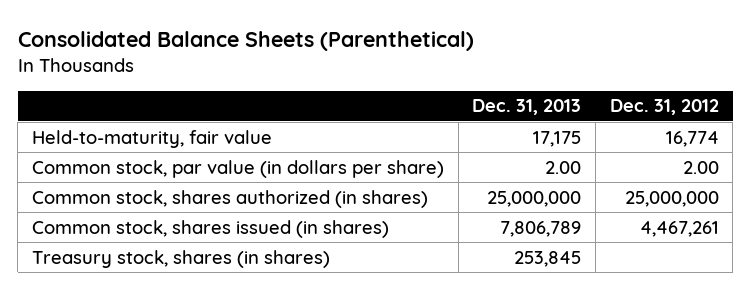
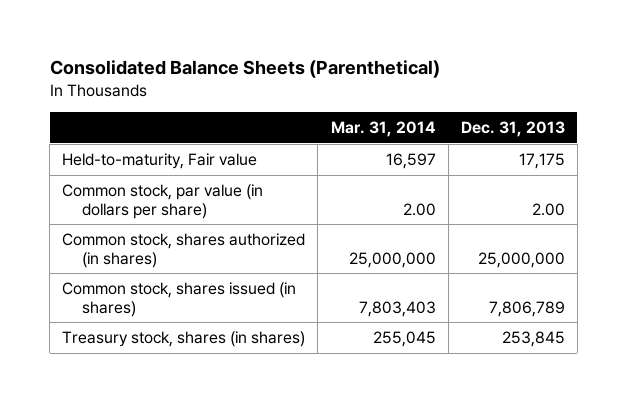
- | Dec. 31, 2013 | Dec. 31, 2012
+ | Mar. 31, 2014 | Dec. 31, 2013
- Held-to-maturity, fair value | 17,175 | 16,774
+ Held-to-maturity, Fair value | 16,597 | 17,175

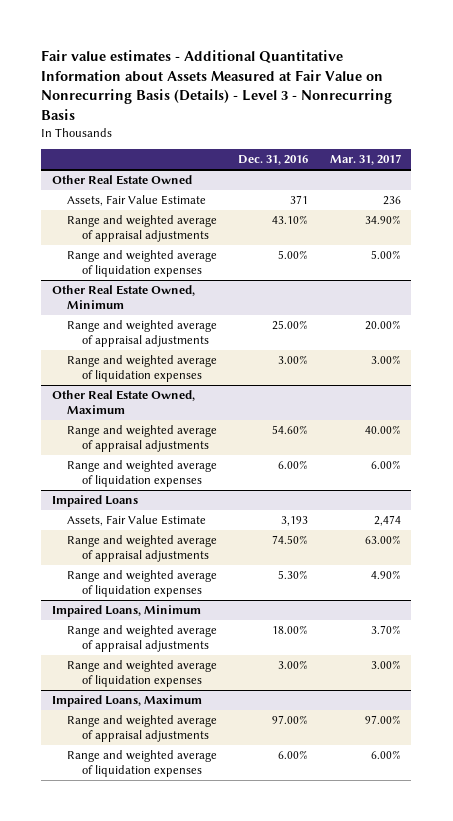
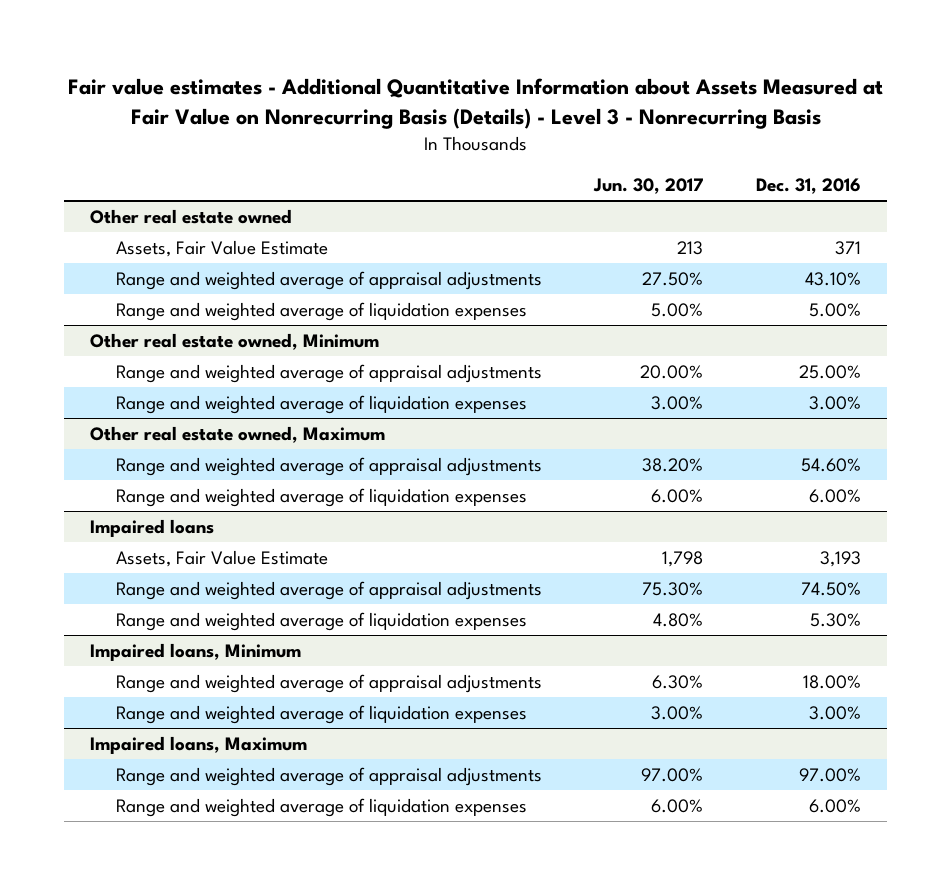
- | Dec. 31, 2016 | Mar. 31, 2017
+ | Jun. 30, 2017 | Dec. 31, 2016
- Other Real Estate Owned
+ Other real estate owned
- Other Real Estate Owned, Minimum
+ Other real estate owned, Minimum
- Other Real Estate Owned, Maximum
+ Other real estate owned, Maximum
- Impaired Loans
+ Impaired loans
- Impaired Loans, Minimum
+ Impaired loans, Minimum
- Impaired Loans, Maximum
+ Impaired loans, Maximum

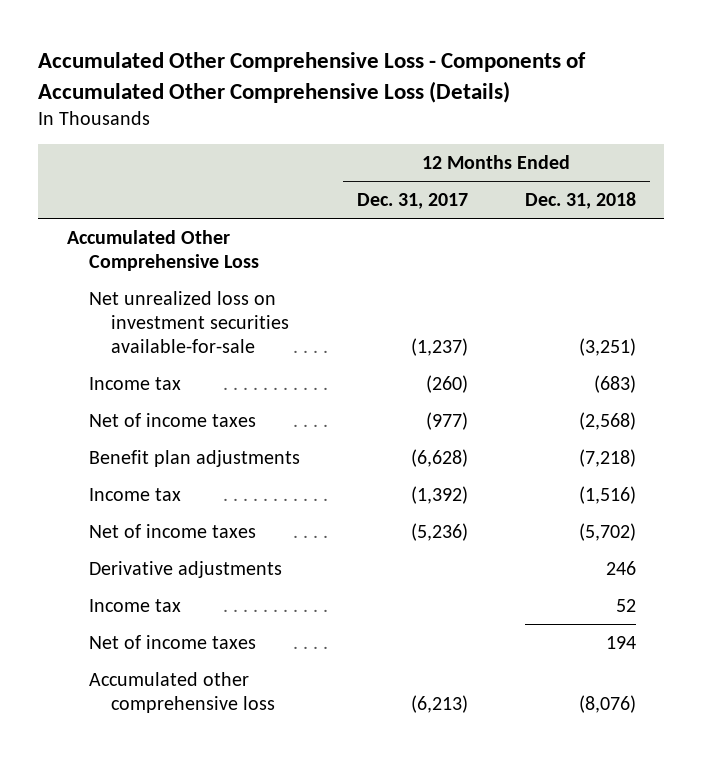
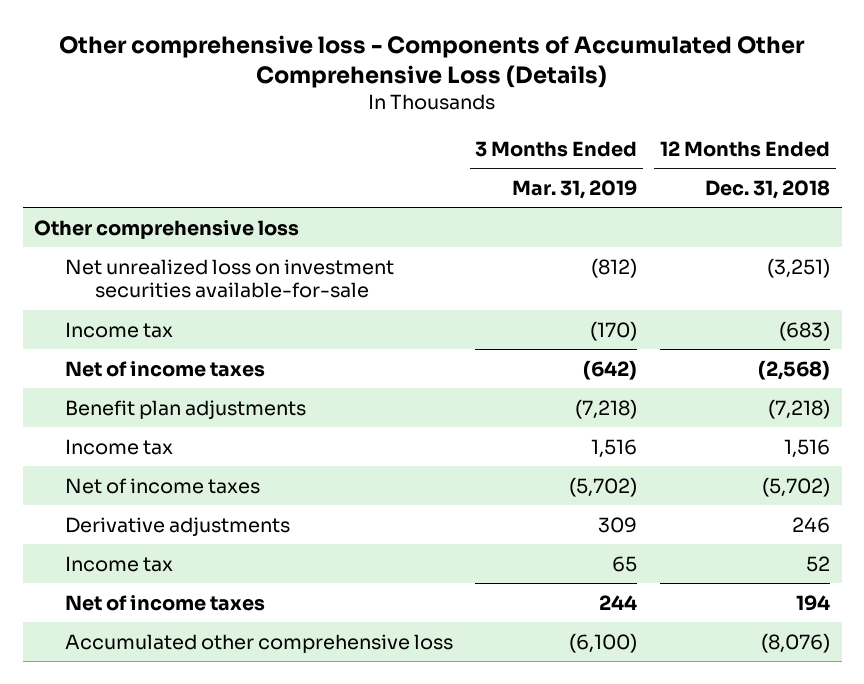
- Accumulated Other Comprehensive Loss - Components of Accumulated Other Comprehensive Loss (Details)
+ Other comprehensive loss - Components of Accumulated Other Comprehensive Loss (Details)
- | 12 Months Ended Dec. 31, 2017 | 12 Months Ended Dec. 31, 2018
+ | 3 Months Ended Mar. 31, 2019 | 12 Months Ended Dec. 31, 2018
- Accumulated Other Comprehensive Loss
+ Other comprehensive loss
- Income tax | (1,392) | (1,516)
+ Income tax | 1,516 | 1,516

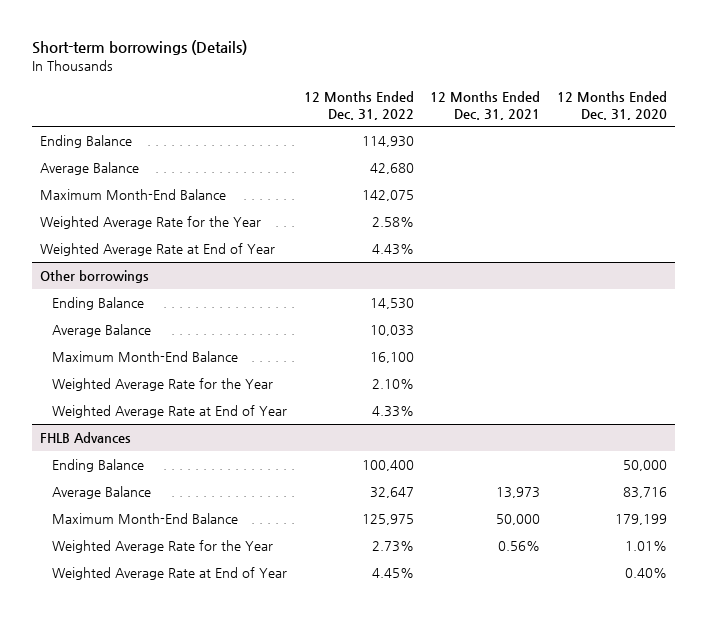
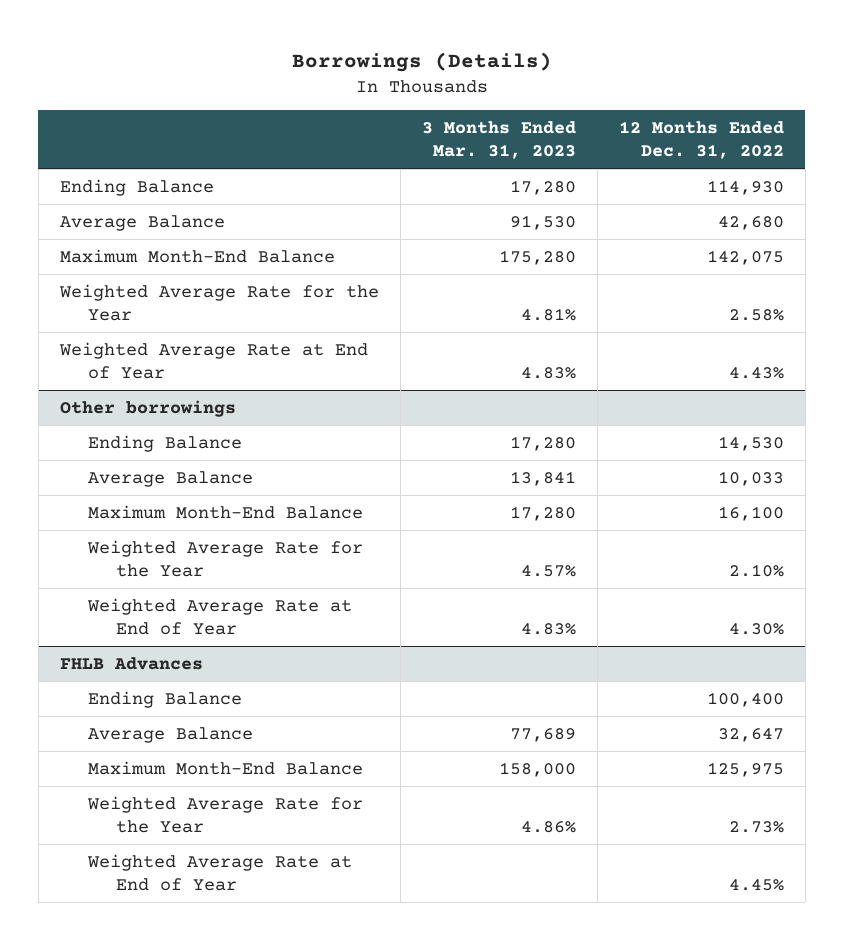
- Short-term borrowings (Details)
+ Borrowings (Details)
- | 12 Months Ended Dec. 31, 2022 | 12 Months Ended Dec. 31, 2021 | 12 Months Ended Dec. 31, 2020
+ | 3 Months Ended Mar. 31, 2023 | 12 Months Ended Dec. 31, 2022
@ Other borrowings
- Weighted Average Rate at End of Year | 4.33% | |
+ Weighted Average Rate at End of Year | 4.83% | 4.30%

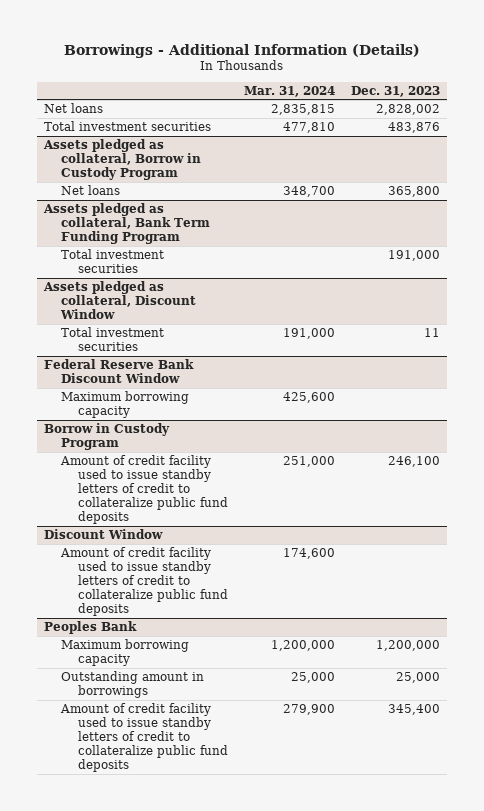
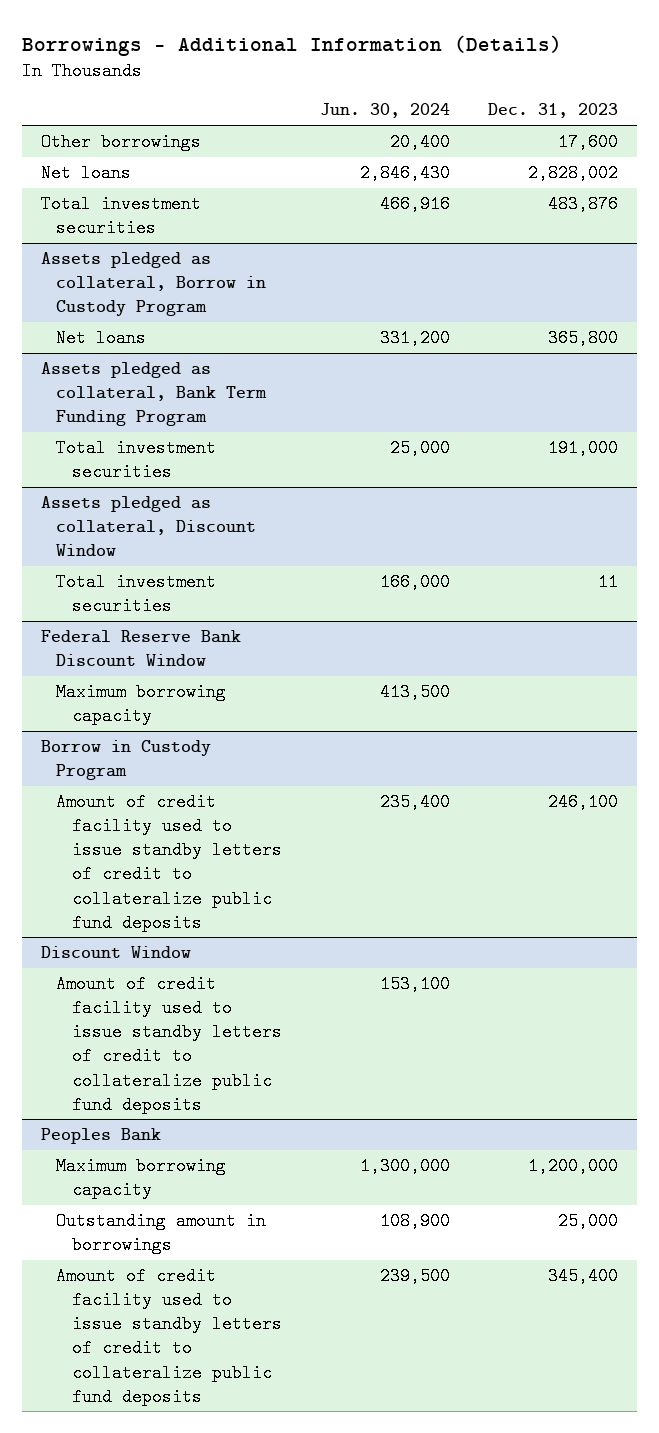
- | Mar. 31, 2024 | Dec. 31, 2023
+ | Jun. 30, 2024 | Dec. 31, 2023
+ Other borrowings | 20,400 | 17,600

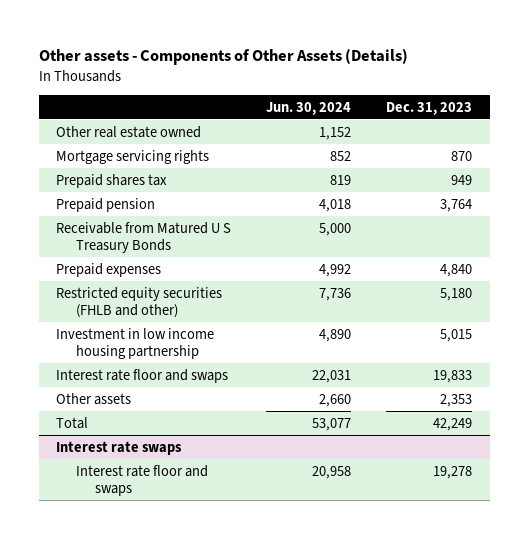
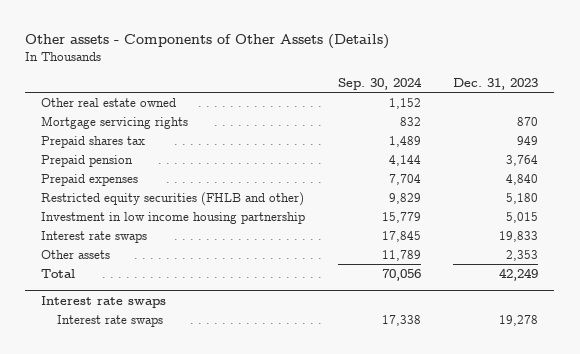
- | Jun. 30, 2024 | Dec. 31, 2023
+ | Sep. 30, 2024 | Dec. 31, 2023
- Receivable from Matured U S Treasury Bonds | 5,000 |
- Interest rate floor and swaps | 22,031 | 19,833
+ Interest rate swaps | 17,845 | 19,833
@ Interest rate swaps
- Interest rate floor and swaps | 20,958 | 19,278
+ Interest rate swaps | 17,338 | 19,278

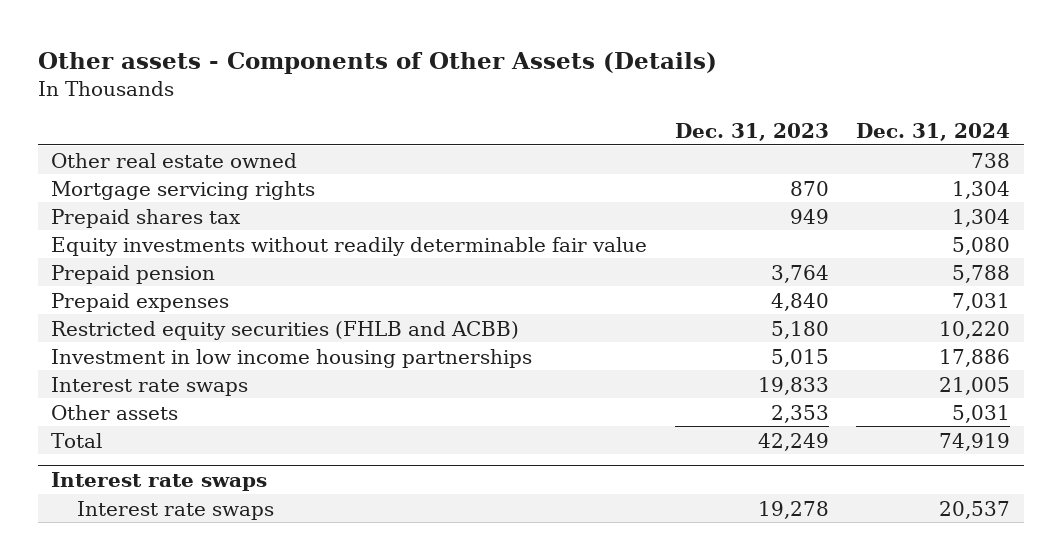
- | Sep. 30, 2024 | Dec. 31, 2023
+ | Dec. 31, 2023 | Dec. 31, 2024
+ Equity investments without readily determinable fair value | | 5,080
- Restricted equity securities (FHLB and other) | 9,829 | 5,180
- Investment in low income housing partnership | 15,779 | 5,015
+ Restricted equity securities (FHLB and ACBB) | 5,180 | 10,220
+ Investment in low income housing partnerships | 5,015 | 17,886

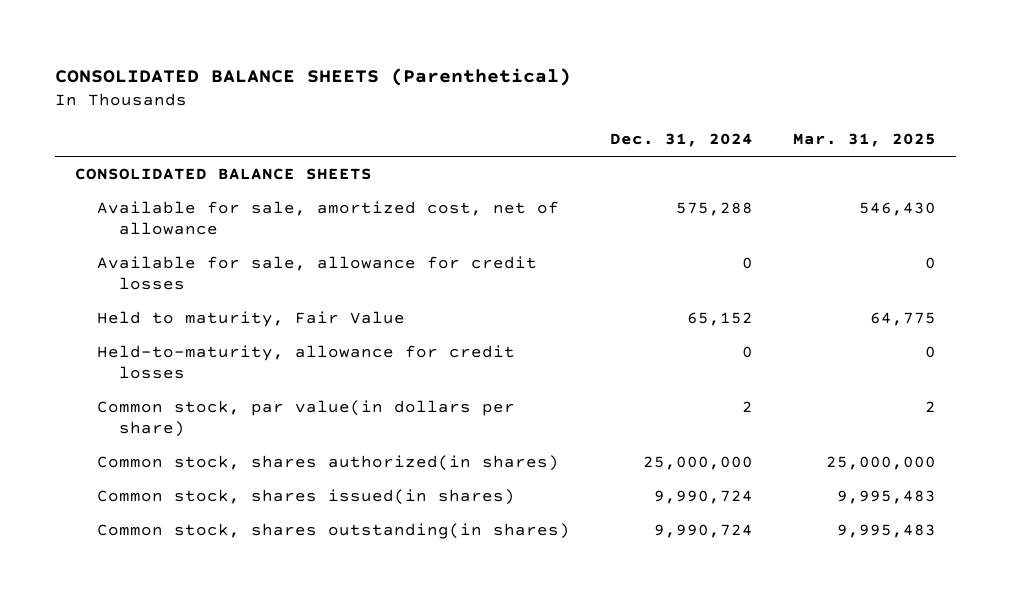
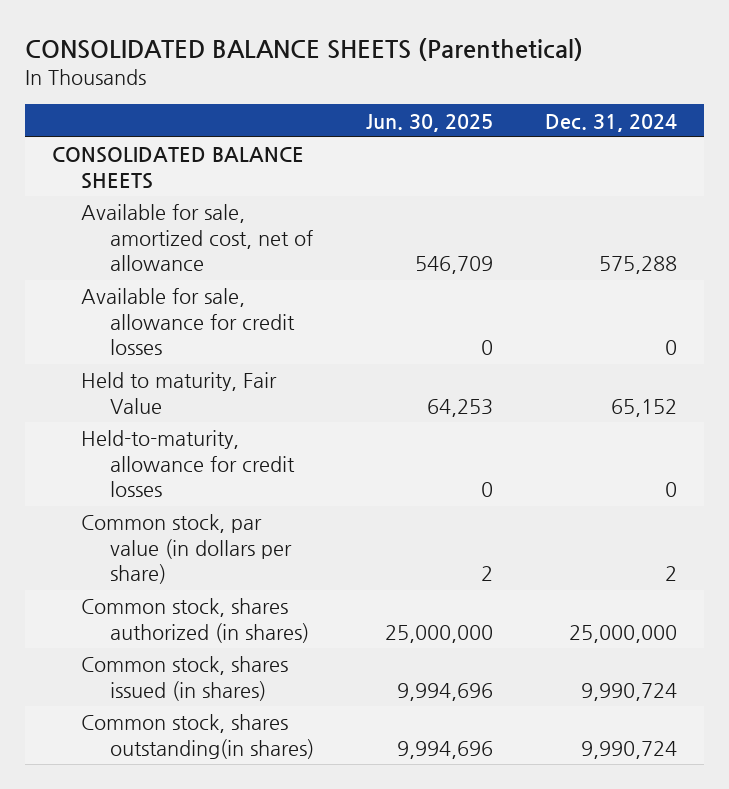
- | Dec. 31, 2024 | Mar. 31, 2025
+ | Jun. 30, 2025 | Dec. 31, 2024
- Common stock, par value(in dollars per share) | 2 | 2
- Common stock, shares authorized(in shares) | 25,000,000 | 25,000,000
- Common stock, shares issued(in shares) | 9,990,724 | 9,995,483
+ Common stock, par value (in dollars per share) | 2 | 2
+ Common stock, shares authorized (in shares) | 25,000,000 | 25,000,000
+ Common stock, shares issued (in shares) | 9,994,696 | 9,990,724

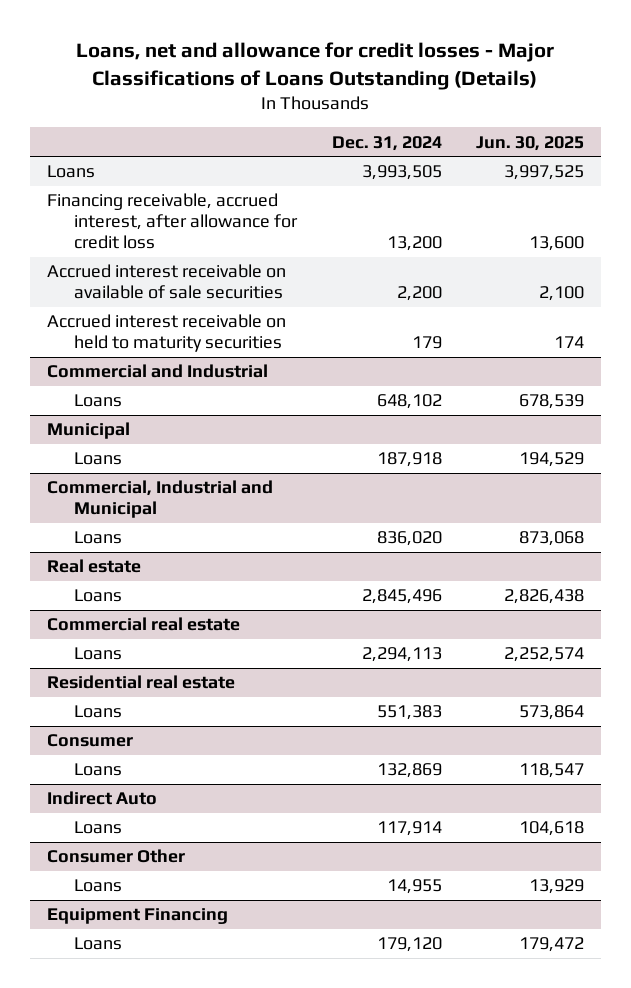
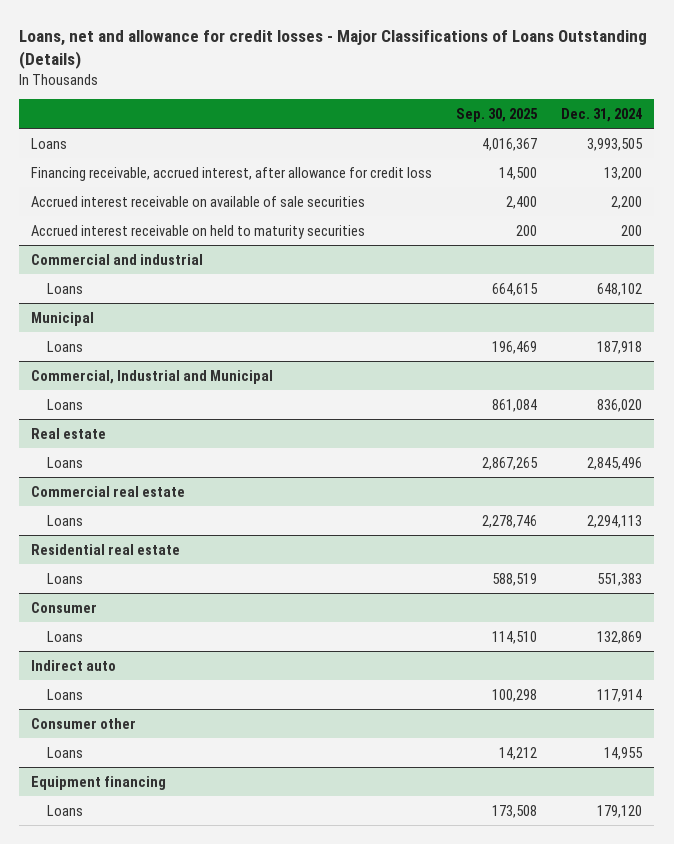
- | Dec. 31, 2024 | Jun. 30, 2025
+ | Sep. 30, 2025 | Dec. 31, 2024
- Accrued interest receivable on held to maturity securities | 179 | 174
- Commercial and Industrial
+ Accrued interest receivable on held to maturity securities | 200 | 200
+ Commercial and industrial
- Indirect Auto
+ Indirect auto
- Consumer Other
+ Consumer other
- Equipment Financing
+ Equipment financing

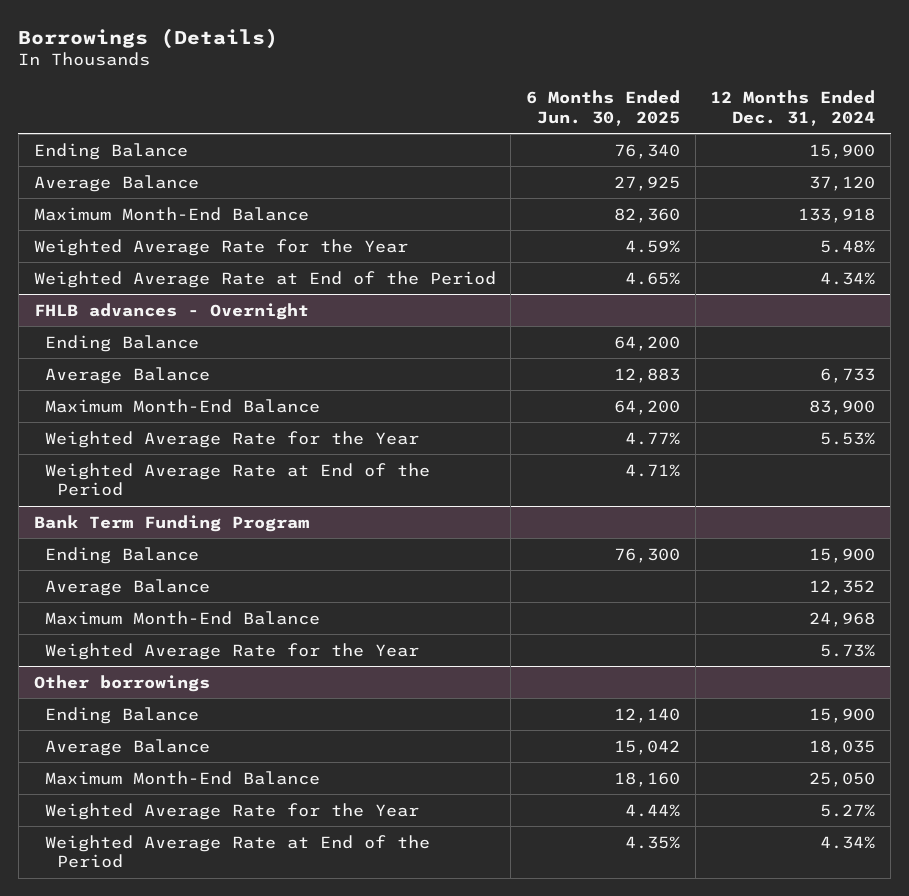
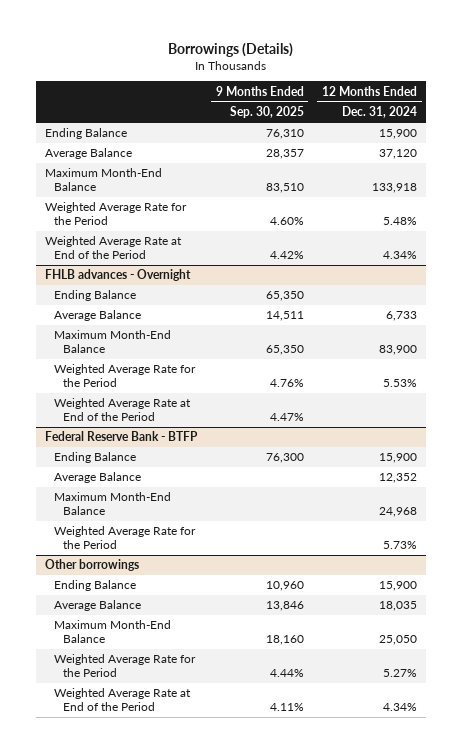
- | 6 Months Ended Jun. 30, 2025 | 12 Months Ended Dec. 31, 2024
+ | 9 Months Ended Sep. 30, 2025 | 12 Months Ended Dec. 31, 2024
- Weighted Average Rate for the Year | 4.59% | 5.48%
+ Weighted Average Rate for the Period | 4.60% | 5.48%
@ FHLB advances - Overnight
- Weighted Average Rate for the Year | 4.77% | 5.53%
+ Weighted Average Rate for the Period | 4.76% | 5.53%
- Bank Term Funding Program
+ Federal Reserve Bank - BTFP
- Weighted Average Rate for the Year | | 5.73%
+ Weighted Average Rate for the Period | | 5.73%
@ Other borrowings
- Weighted Average Rate for the Year | 4.44% | 5.27%
+ Weighted Average Rate for the Period | 4.44% | 5.27%

